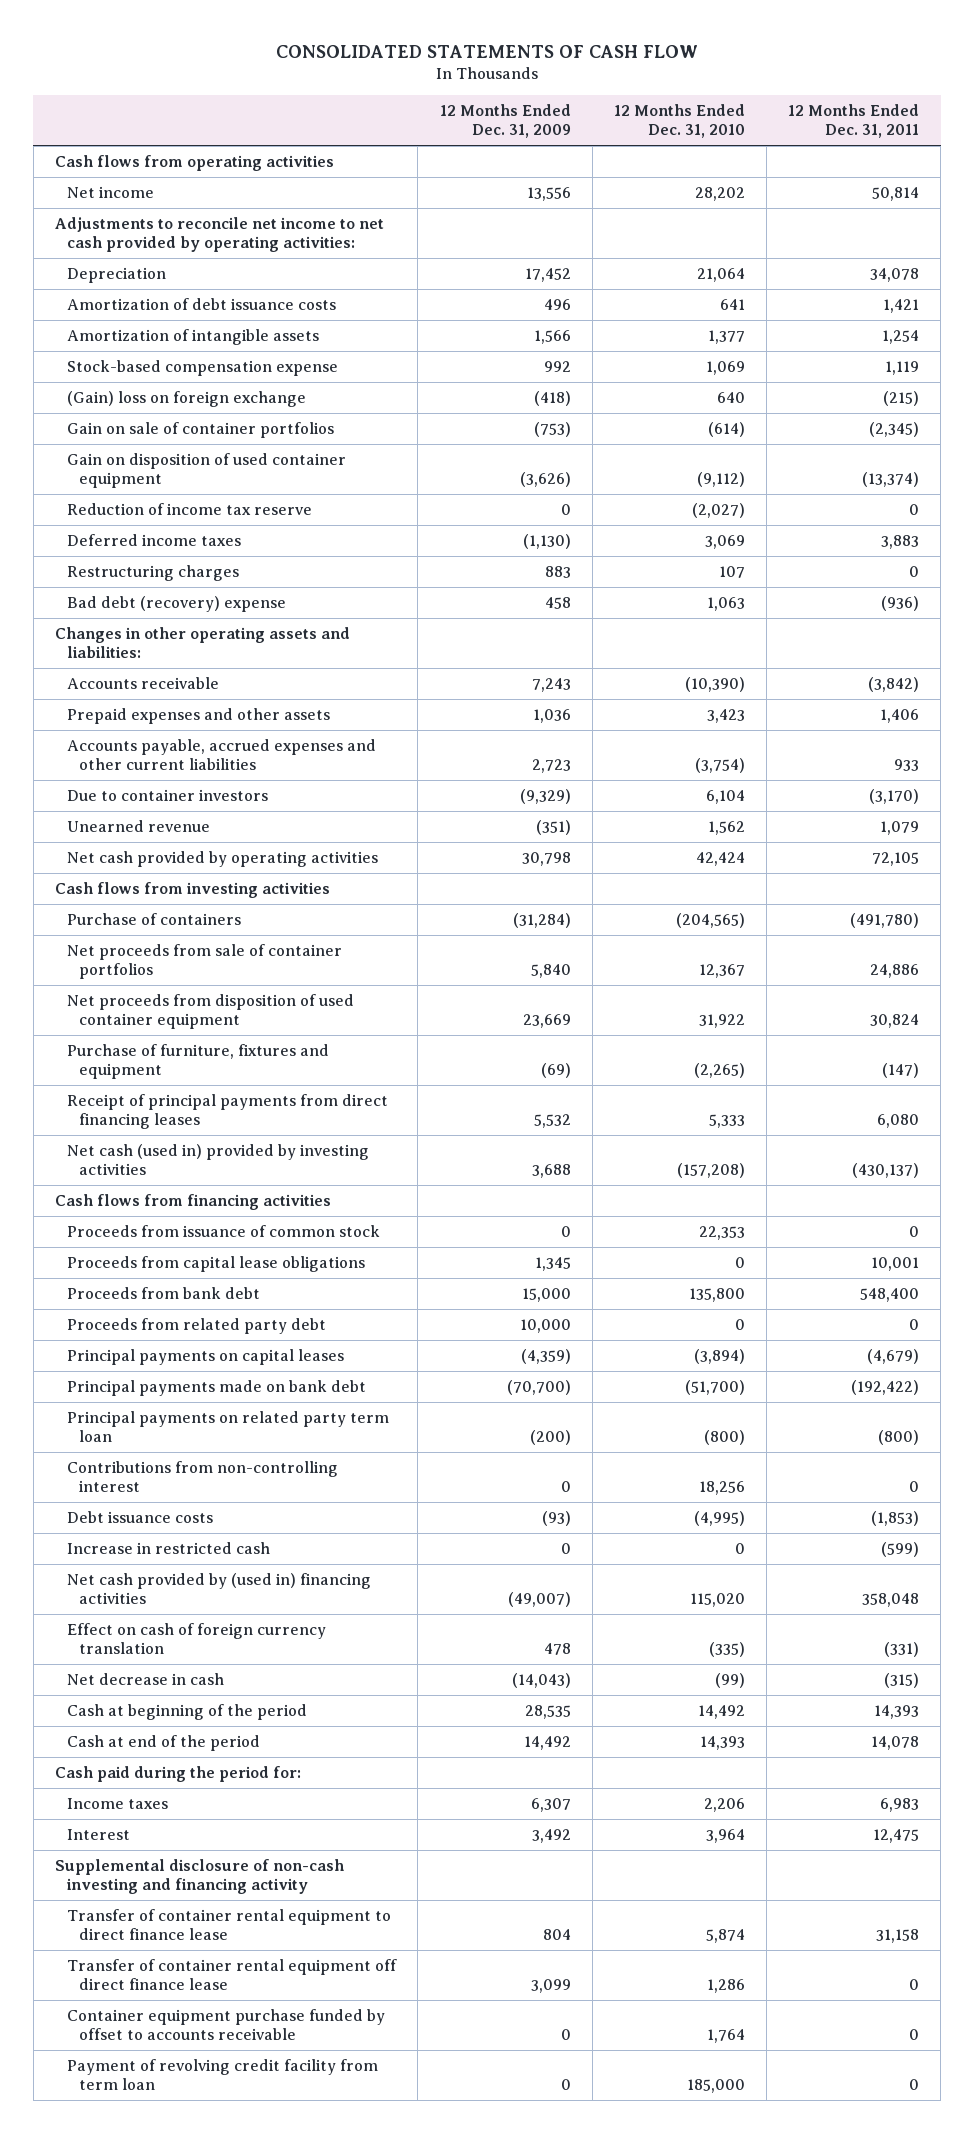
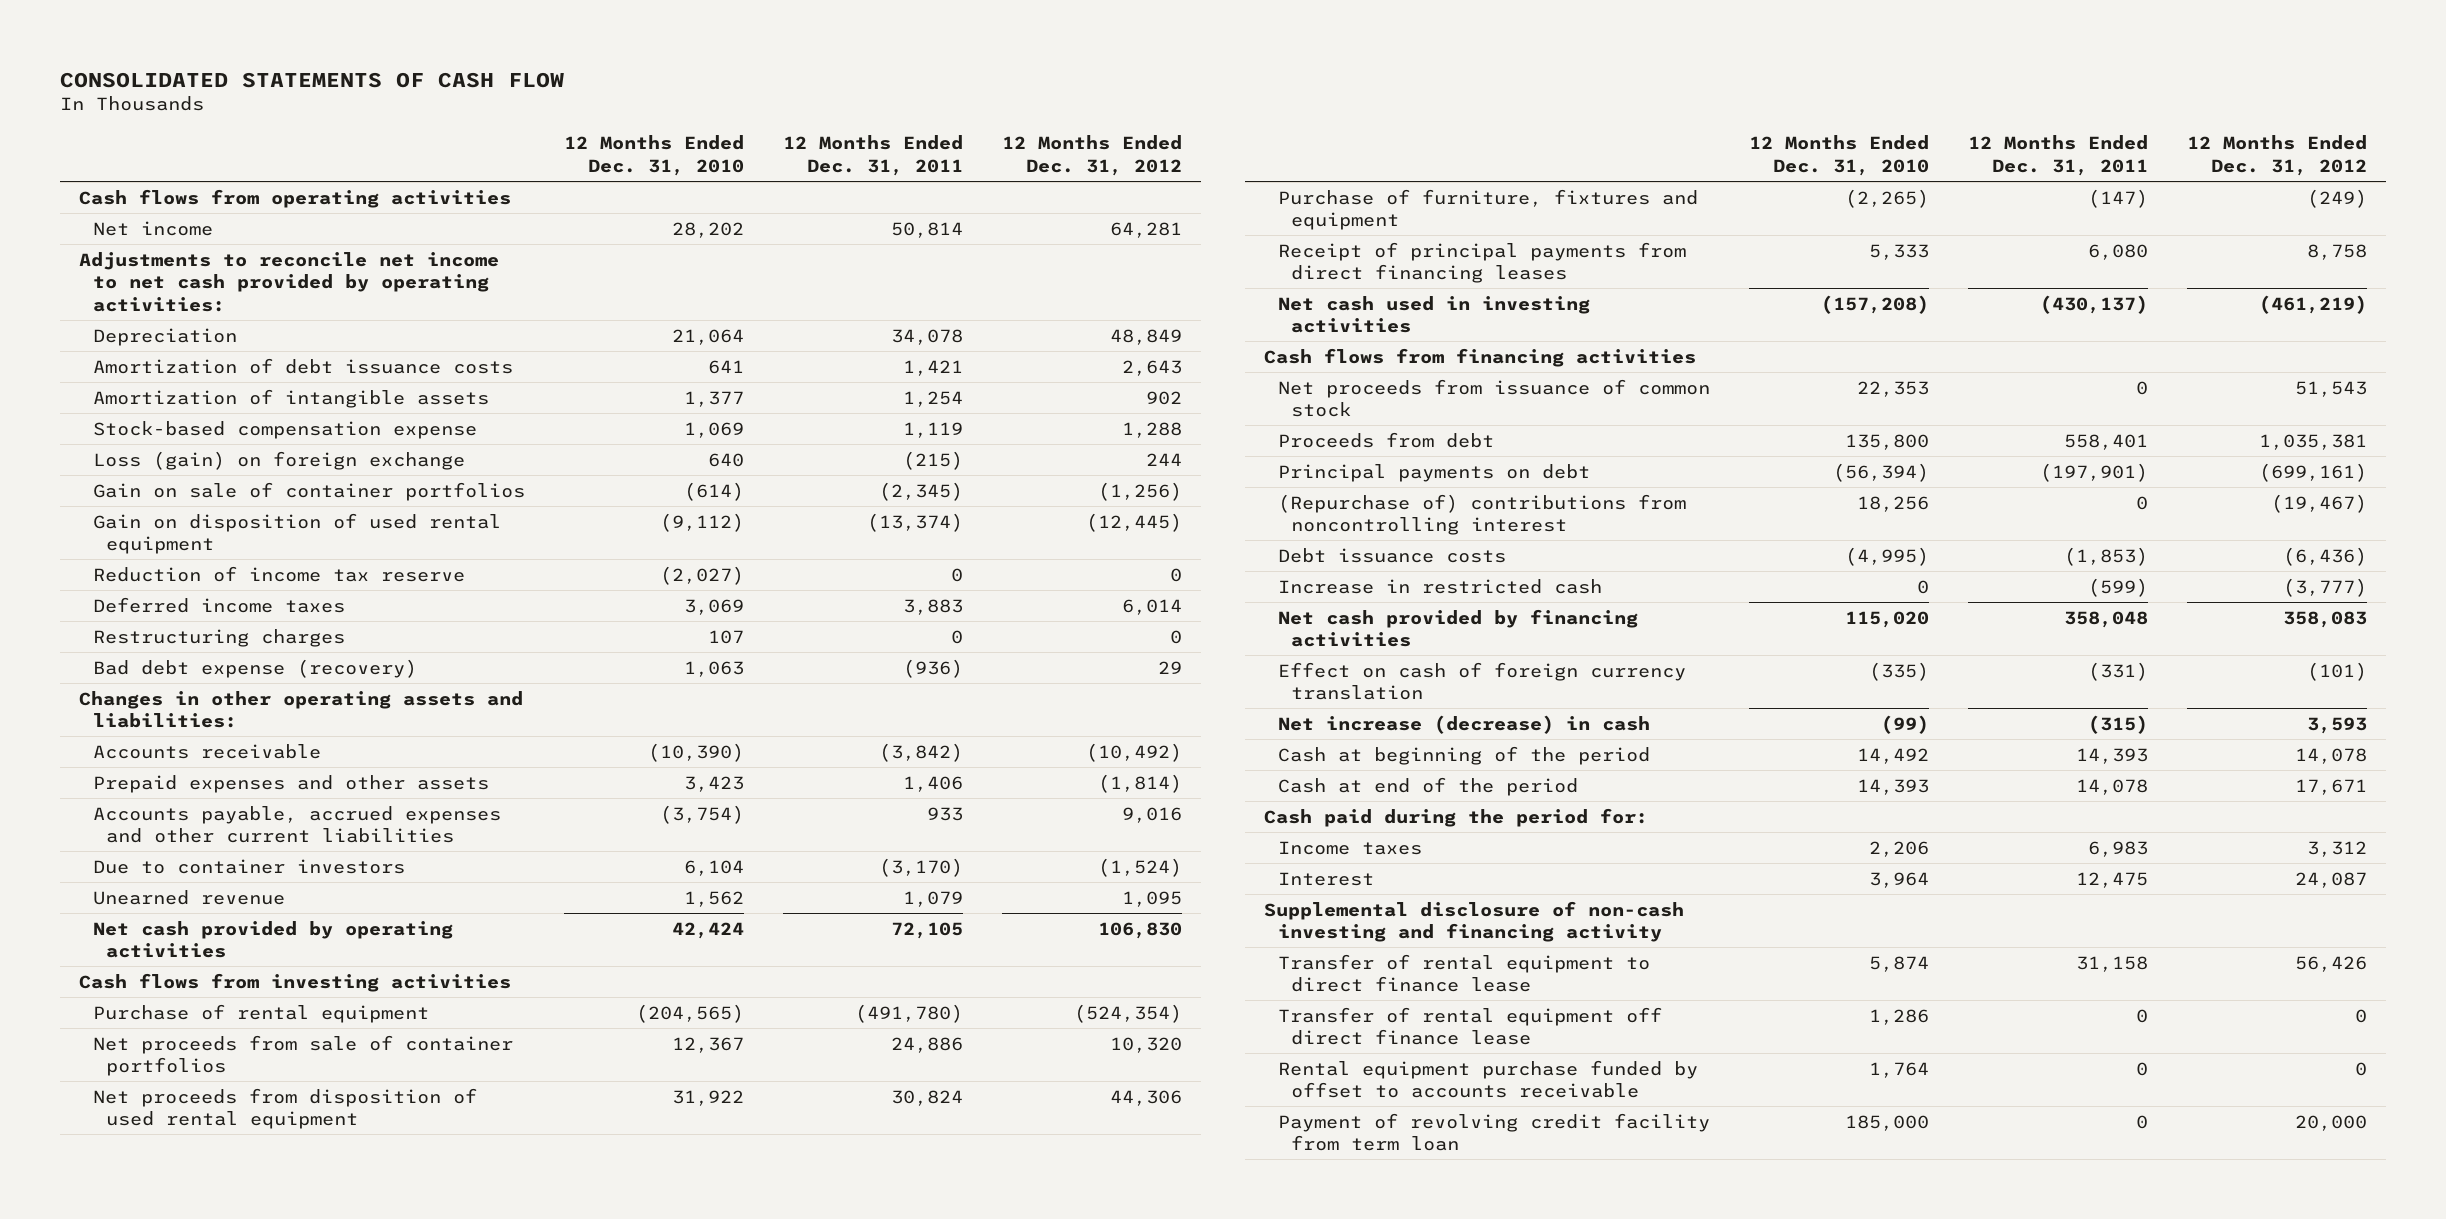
- | 12 Months Ended Dec. 31, 2009 | 12 Months Ended Dec. 31, 2010 | 12 Months Ended Dec. 31, 2011
+ | 12 Months Ended Dec. 31, 2010 | 12 Months Ended Dec. 31, 2011 | 12 Months Ended Dec. 31, 2012
- (Gain) loss on foreign exchange | (418) | 640 | (215)
+ Loss (gain) on foreign exchange | 640 | (215) | 244
- Gain on disposition of used container equipment | (3,626) | (9,112) | (13,374)
+ Gain on disposition of used rental equipment | (9,112) | (13,374) | (12,445)
- Bad debt (recovery) expense | 458 | 1,063 | (936)
+ Bad debt expense (recovery) | 1,063 | (936) | 29
- Purchase of containers | (31,284) | (204,565) | (491,780)
+ Purchase of rental equipment | (204,565) | (491,780) | (524,354)
- Net proceeds from disposition of used container equipment | 23,669 | 31,922 | 30,824
+ Net proceeds from disposition of used rental equipment | 31,922 | 30,824 | 44,306
- Net cash (used in) provided by investing activities | 3,688 | (157,208) | (430,137)
+ Net cash used in investing activities | (157,208) | (430,137) | (461,219)
- Proceeds from issuance of common stock | 0 | 22,353 | 0
- Proceeds from capital lease obligations | 1,345 | 0 | 10,001
- Proceeds from bank debt | 15,000 | 135,800 | 548,400
- Proceeds from related party debt | 10,000 | 0 | 0
- Principal payments on capital leases | (4,359) | (3,894) | (4,679)
- Principal payments made on bank debt | (70,700) | (51,700) | (192,422)
- Principal payments on related party term loan | (200) | (800) | (800)
- Contributions from non-controlling interest | 0 | 18,256 | 0
+ Net proceeds from issuance of common stock | 22,353 | 0 | 51,543
+ Proceeds from debt | 135,800 | 558,401 | 1,035,381
+ Principal payments on debt | (56,394) | (197,901) | (699,161)
+ (Repurchase of) contributions from noncontrolling interest | 18,256 | 0 | (19,467)
- Net cash provided by (used in) financing activities | (49,007) | 115,020 | 358,048
+ Net cash provided by financing activities | 115,020 | 358,048 | 358,083
- Net decrease in cash | (14,043) | (99) | (315)
+ Net increase (decrease) in cash | (99) | (315) | 3,593
- Transfer of container rental equipment to direct finance lease | 804 | 5,874 | 31,158
- Transfer of container rental equipment off direct finance lease | 3,099 | 1,286 | 0
- Container equipment purchase funded by offset to accounts receivable | 0 | 1,764 | 0
+ Transfer of rental equipment to direct finance lease | 5,874 | 31,158 | 56,426
+ Transfer of rental equipment off direct finance lease | 1,286 | 0 | 0
+ Rental equipment purchase funded by offset to accounts receivable | 1,764 | 0 | 0

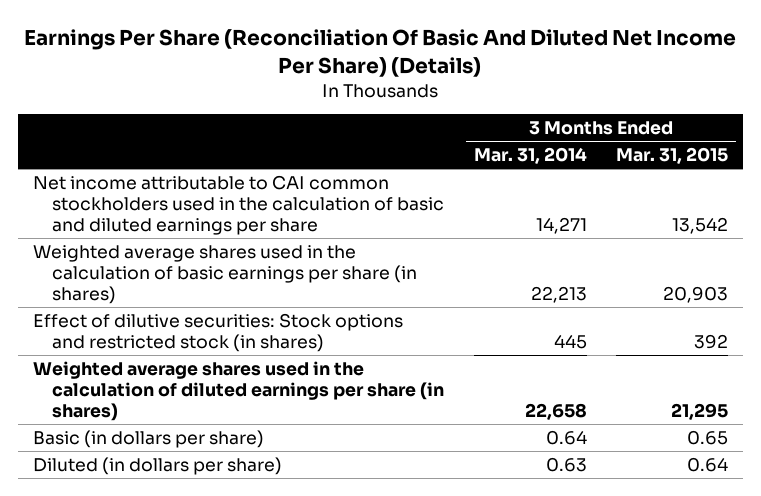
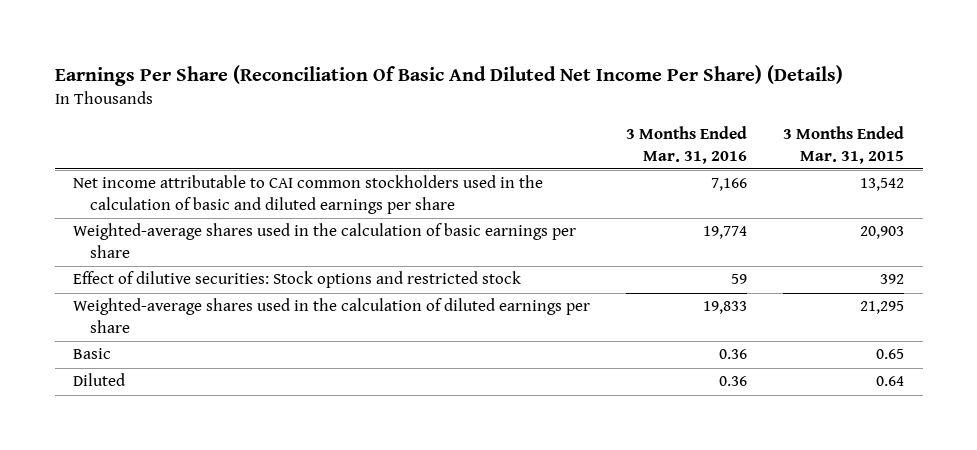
- | 3 Months Ended Mar. 31, 2014 | 3 Months Ended Mar. 31, 2015
+ | 3 Months Ended Mar. 31, 2016 | 3 Months Ended Mar. 31, 2015
- Weighted average shares used in the calculation of basic earnings per share (in shares) | 22,213 | 20,903
- Effect of dilutive securities: Stock options and restricted stock (in shares) | 445 | 392
- Weighted average shares used in the calculation of diluted earnings per share (in shares) | 22,658 | 21,295
- Basic (in dollars per share) | 0.64 | 0.65
- Diluted (in dollars per share) | 0.63 | 0.64
+ Weighted-average shares used in the calculation of basic earnings per share | 19,774 | 20,903
+ Effect of dilutive securities: Stock options and restricted stock | 59 | 392
+ Weighted-average shares used in the calculation of diluted earnings per share | 19,833 | 21,295
+ Basic | 0.36 | 0.65
+ Diluted | 0.36 | 0.64

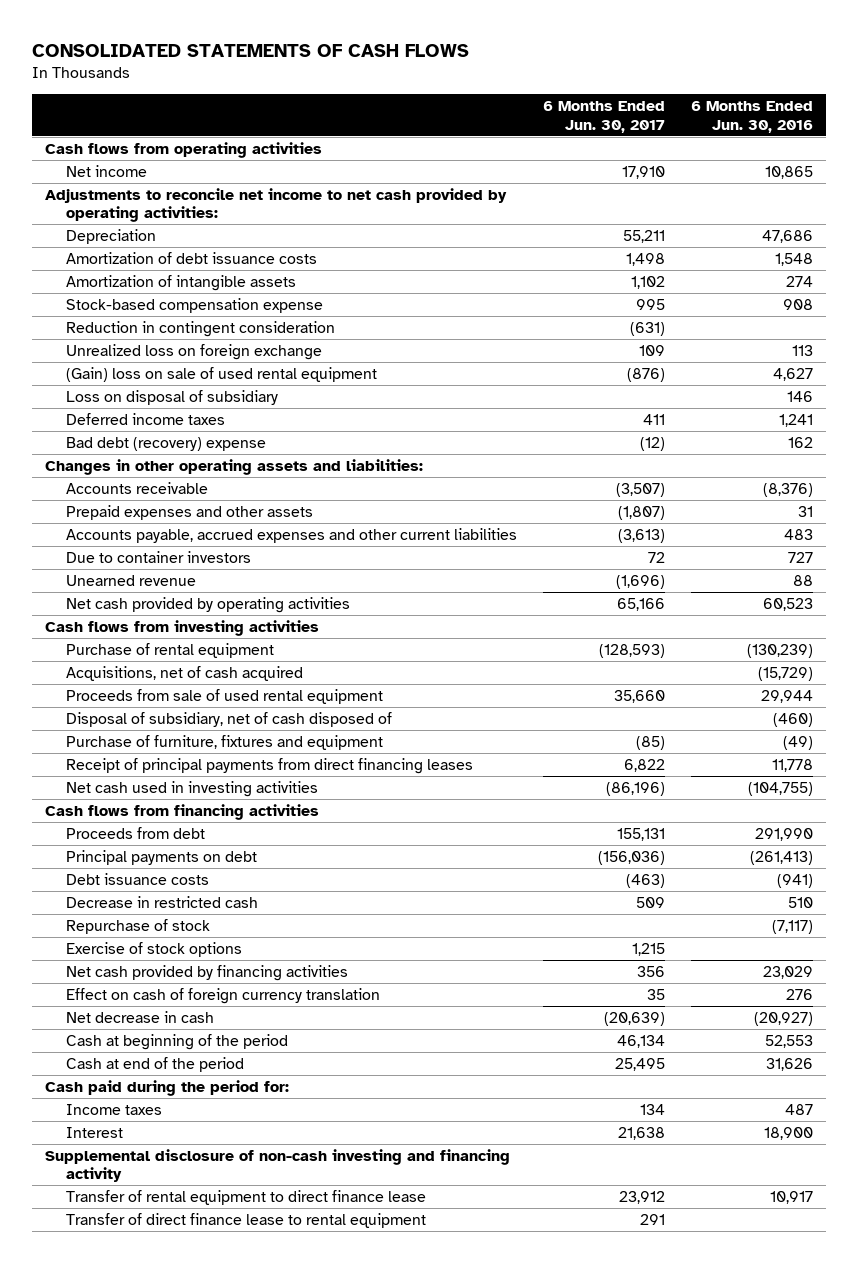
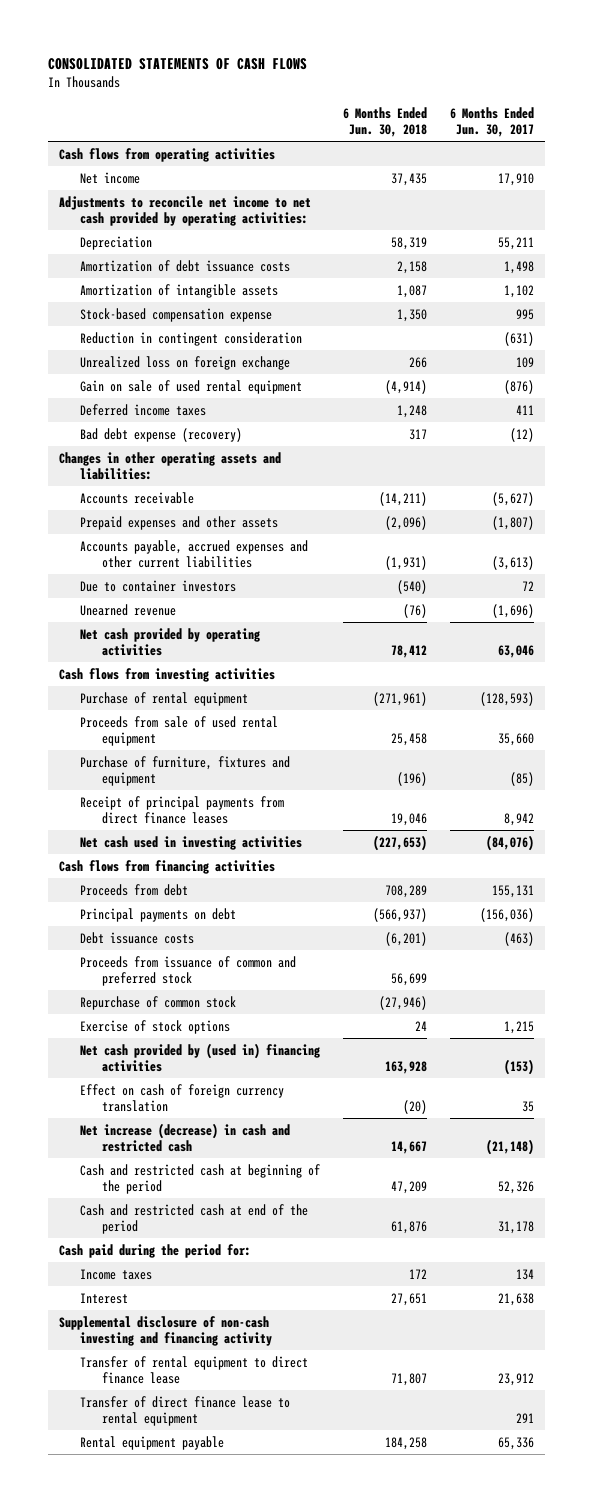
- | 6 Months Ended Jun. 30, 2017 | 6 Months Ended Jun. 30, 2016
+ | 6 Months Ended Jun. 30, 2018 | 6 Months Ended Jun. 30, 2017
- (Gain) loss on sale of used rental equipment | (876) | 4,627
- Loss on disposal of subsidiary | | 146
+ Gain on sale of used rental equipment | (4,914) | (876)
- Bad debt (recovery) expense | (12) | 162
+ Bad debt expense (recovery) | 317 | (12)
- Accounts receivable | (3,507) | (8,376)
+ Accounts receivable | (14,211) | (5,627)
- Net cash provided by operating activities | 65,166 | 60,523
+ Net cash provided by operating activities | 78,412 | 63,046
- Acquisitions, net of cash acquired | | (15,729)
- Disposal of subsidiary, net of cash disposed of | | (460)
- Receipt of principal payments from direct financing leases | 6,822 | 11,778
- Net cash used in investing activities | (86,196) | (104,755)
+ Receipt of principal payments from direct finance leases | 19,046 | 8,942
+ Net cash used in investing activities | (227,653) | (84,076)
- Decrease in restricted cash | 509 | 510
- Repurchase of stock | | (7,117)
+ Proceeds from issuance of common and preferred stock | 56,699 |
+ Repurchase of common stock | (27,946) |
- Net cash provided by financing activities | 356 | 23,029
+ Net cash provided by (used in) financing activities | 163,928 | (153)
- Net decrease in cash | (20,639) | (20,927)
- Cash at beginning of the period | 46,134 | 52,553
- Cash at end of the period | 25,495 | 31,626
+ Net increase (decrease) in cash and restricted cash | 14,667 | (21,148)
+ Cash and restricted cash at beginning of the period | 47,209 | 52,326
+ Cash and restricted cash at end of the period | 61,876 | 31,178
+ Rental equipment payable | 184,258 | 65,336

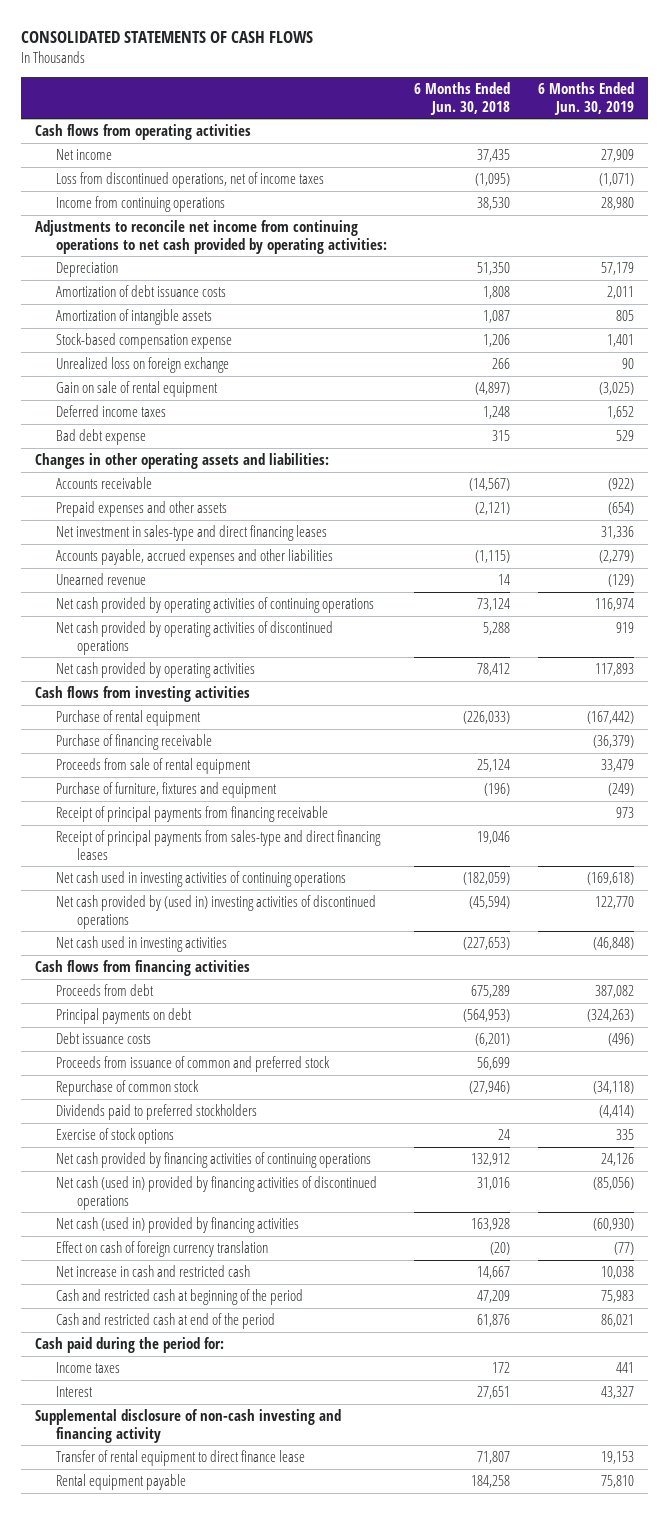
- | 6 Months Ended Jun. 30, 2018 | 6 Months Ended Jun. 30, 2017
+ | 6 Months Ended Jun. 30, 2018 | 6 Months Ended Jun. 30, 2019
- Adjustments to reconcile net income to net cash provided by operating activities:
- Depreciation | 58,319 | 55,211
- Amortization of debt issuance costs | 2,158 | 1,498
+ Loss from discontinued operations, net of income taxes | (1,095) | (1,071)
+ Income from continuing operations | 38,530 | 28,980
+ Adjustments to reconcile net income from continuing operations to net cash provided by operating activities:
+ Depreciation | 51,350 | 57,179
+ Amortization of debt issuance costs | 1,808 | 2,011
- Stock-based compensation expense | 1,350 | 995
- Reduction in contingent consideration | | (631)
+ Stock-based compensation expense | 1,206 | 1,401
- Gain on sale of used rental equipment | (4,914) | (876)
+ Gain on sale of rental equipment | (4,897) | (3,025)
- Bad debt expense (recovery) | 317 | (12)
+ Bad debt expense | 315 | 529
- Accounts receivable | (14,211) | (5,627)
- Prepaid expenses and other assets | (2,096) | (1,807)
- Accounts payable, accrued expenses and other current liabilities | (1,931) | (3,613)
- Due to container investors | (540) | 72
- Unearned revenue | (76) | (1,696)
+ Accounts receivable | (14,567) | (922)
+ Prepaid expenses and other assets | (2,121) | (654)
+ Net investment in sales-type and direct financing leases | | 31,336
+ Accounts payable, accrued expenses and other liabilities | (1,115) | (2,279)
+ Unearned revenue | 14 | (129)
+ Net cash provided by operating activities of continuing operations | 73,124 | 116,974
+ Net cash provided by operating activities of discontinued operations | 5,288 | 919
- Purchase of rental equipment | (271,961) | (128,593)
- Proceeds from sale of used rental equipment | 25,458 | 35,660
+ Purchase of rental equipment | (226,033) | (167,442)
+ Purchase of financing receivable | | (36,379)
+ Proceeds from sale of rental equipment | 25,124 | 33,479
- Receipt of principal payments from direct finance leases | 19,046 | 8,942
+ Receipt of principal payments from financing receivable | | 973
+ Receipt of principal payments from sales-type and direct financing leases | 19,046 |
+ Net cash used in investing activities of continuing operations | (182,059) | (169,618)
+ Net cash provided by (used in) investing activities of discontinued operations | (45,594) | 122,770
- Proceeds from debt | 708,289 | 155,131
- Principal payments on debt | (566,937) | (156,036)
+ Proceeds from debt | 675,289 | 387,082
+ Principal payments on debt | (564,953) | (324,263)
+ Dividends paid to preferred stockholders | | (4,414)
- Net cash provided by (used in) financing activities | 163,928 | (153)
+ Net cash provided by financing activities of continuing operations | 132,912 | 24,126
+ Net cash (used in) provided by financing activities of discontinued operations | 31,016 | (85,056)
+ Net cash (used in) provided by financing activities | 163,928 | (60,930)
- Net increase (decrease) in cash and restricted cash | 14,667 | (21,148)
+ Net increase in cash and restricted cash | 14,667 | 10,038
- Transfer of direct finance lease to rental equipment | | 291

